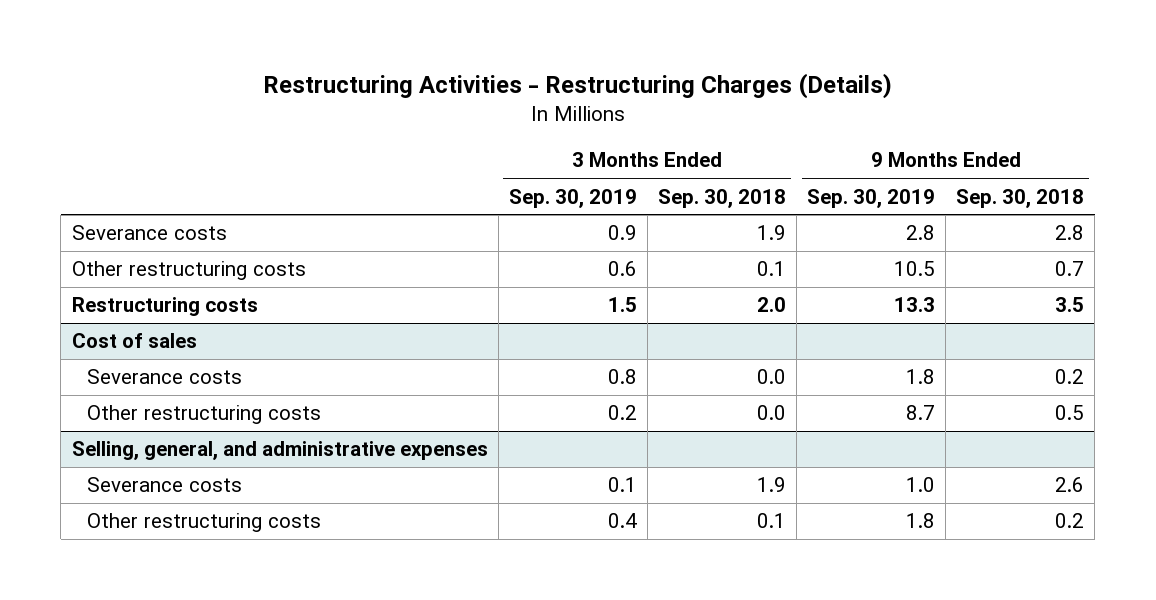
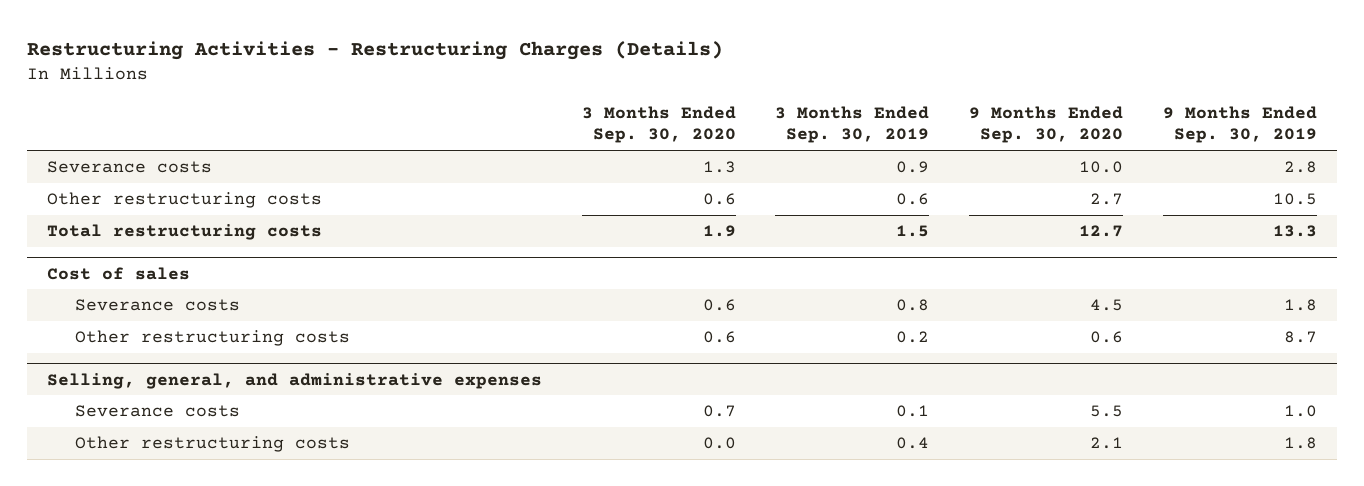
- | 3 Months Ended Sep. 30, 2019 | 3 Months Ended Sep. 30, 2018 | 9 Months Ended Sep. 30, 2019 | 9 Months Ended Sep. 30, 2018
+ | 3 Months Ended Sep. 30, 2020 | 3 Months Ended Sep. 30, 2019 | 9 Months Ended Sep. 30, 2020 | 9 Months Ended Sep. 30, 2019
- Restructuring costs | 1.5 | 2.0 | 13.3 | 3.5
+ Total restructuring costs | 1.9 | 1.5 | 12.7 | 13.3

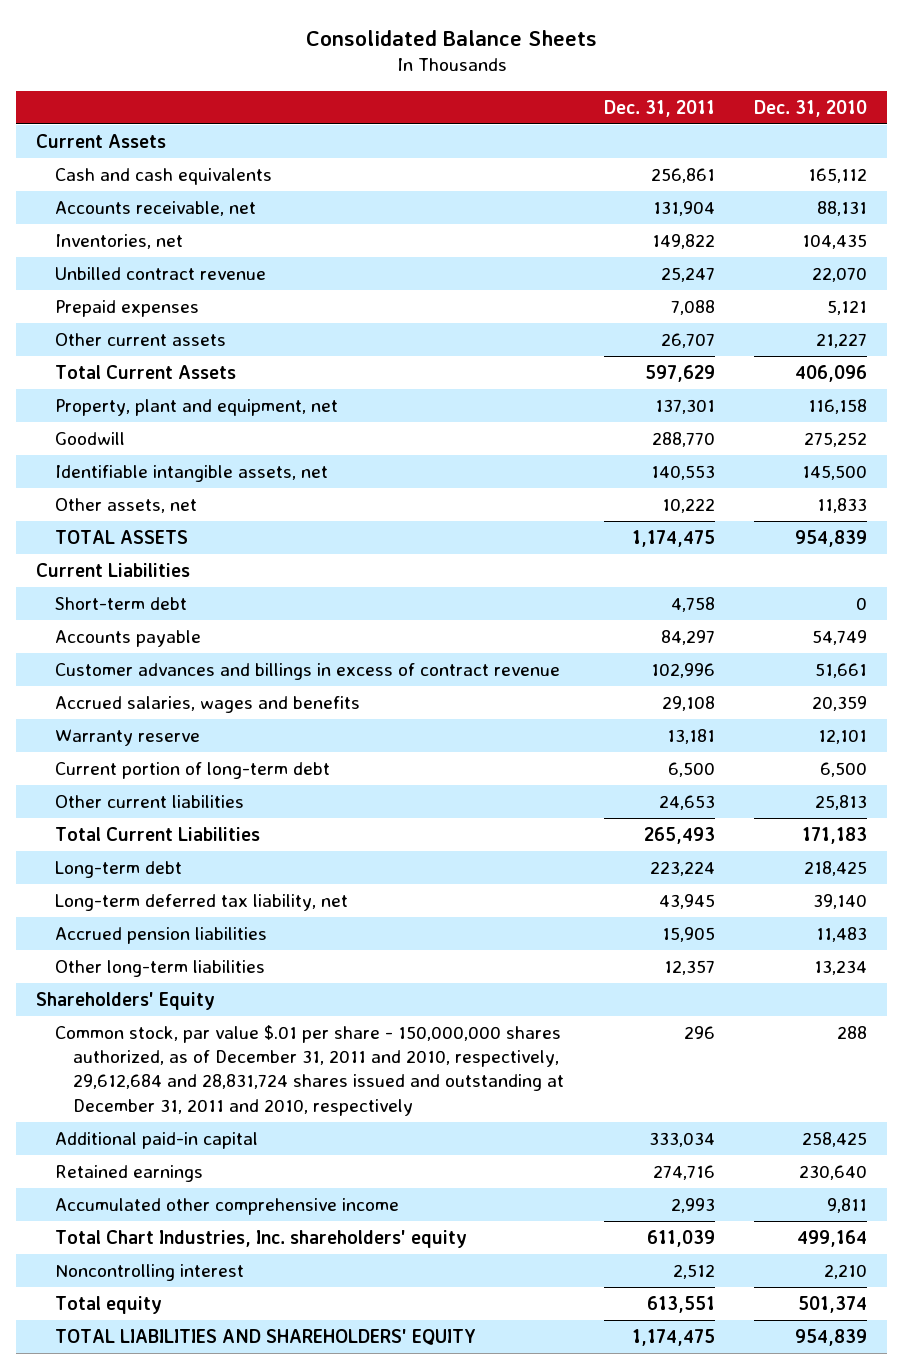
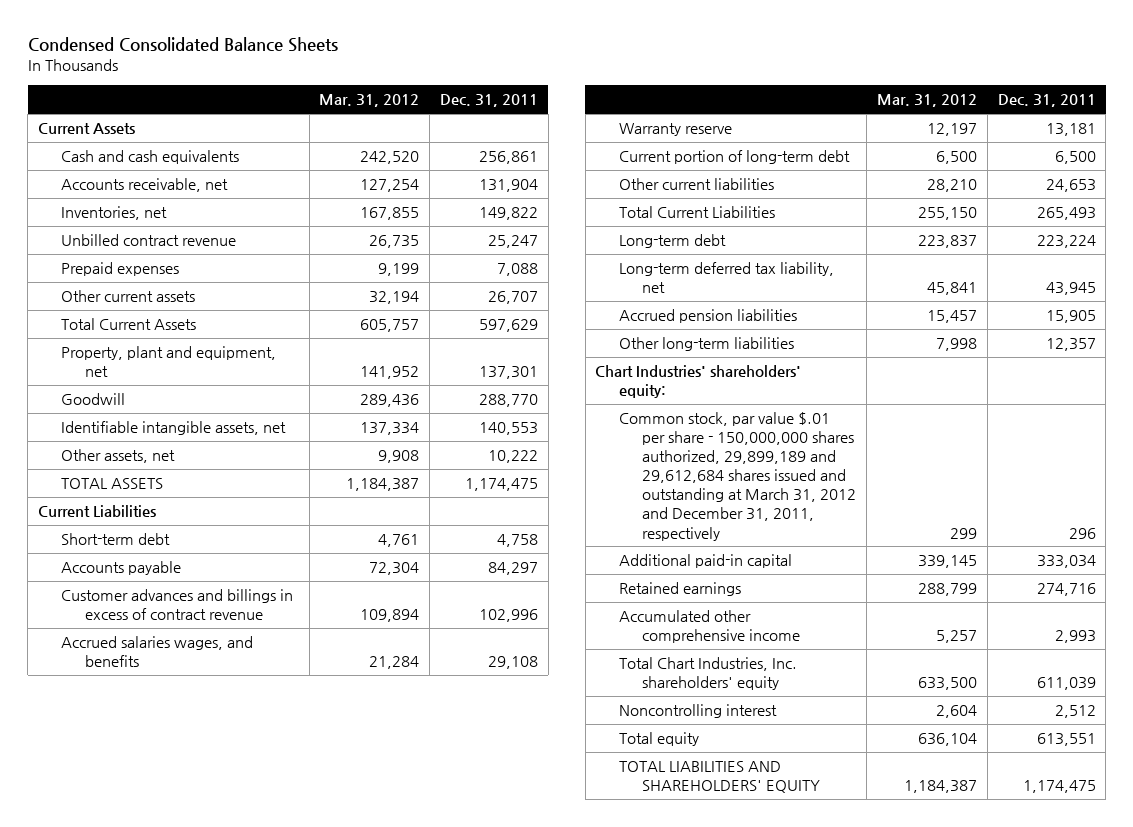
- Consolidated Balance Sheets
+ Condensed Consolidated Balance Sheets
- | Dec. 31, 2011 | Dec. 31, 2010
+ | Mar. 31, 2012 | Dec. 31, 2011
- Accrued salaries, wages and benefits | 29,108 | 20,359
+ Accrued salaries wages, and benefits | 21,284 | 29,108
- Shareholders' Equity
- Common stock, par value $.01 per share - 150,000,000 shares authorized, as of December 31, 2011 and 2010, respectively, 29,612,684 and 28,831,724 shares issued and outstanding at December 31, 2011 and 2010, respectively | 296 | 288
+ Chart Industries' shareholders' equity:
+ Common stock, par value $.01 per share - 150,000,000 shares authorized, 29,899,189 and 29,612,684 shares issued and outstanding at March 31, 2012 and December 31, 2011, respectively | 299 | 296

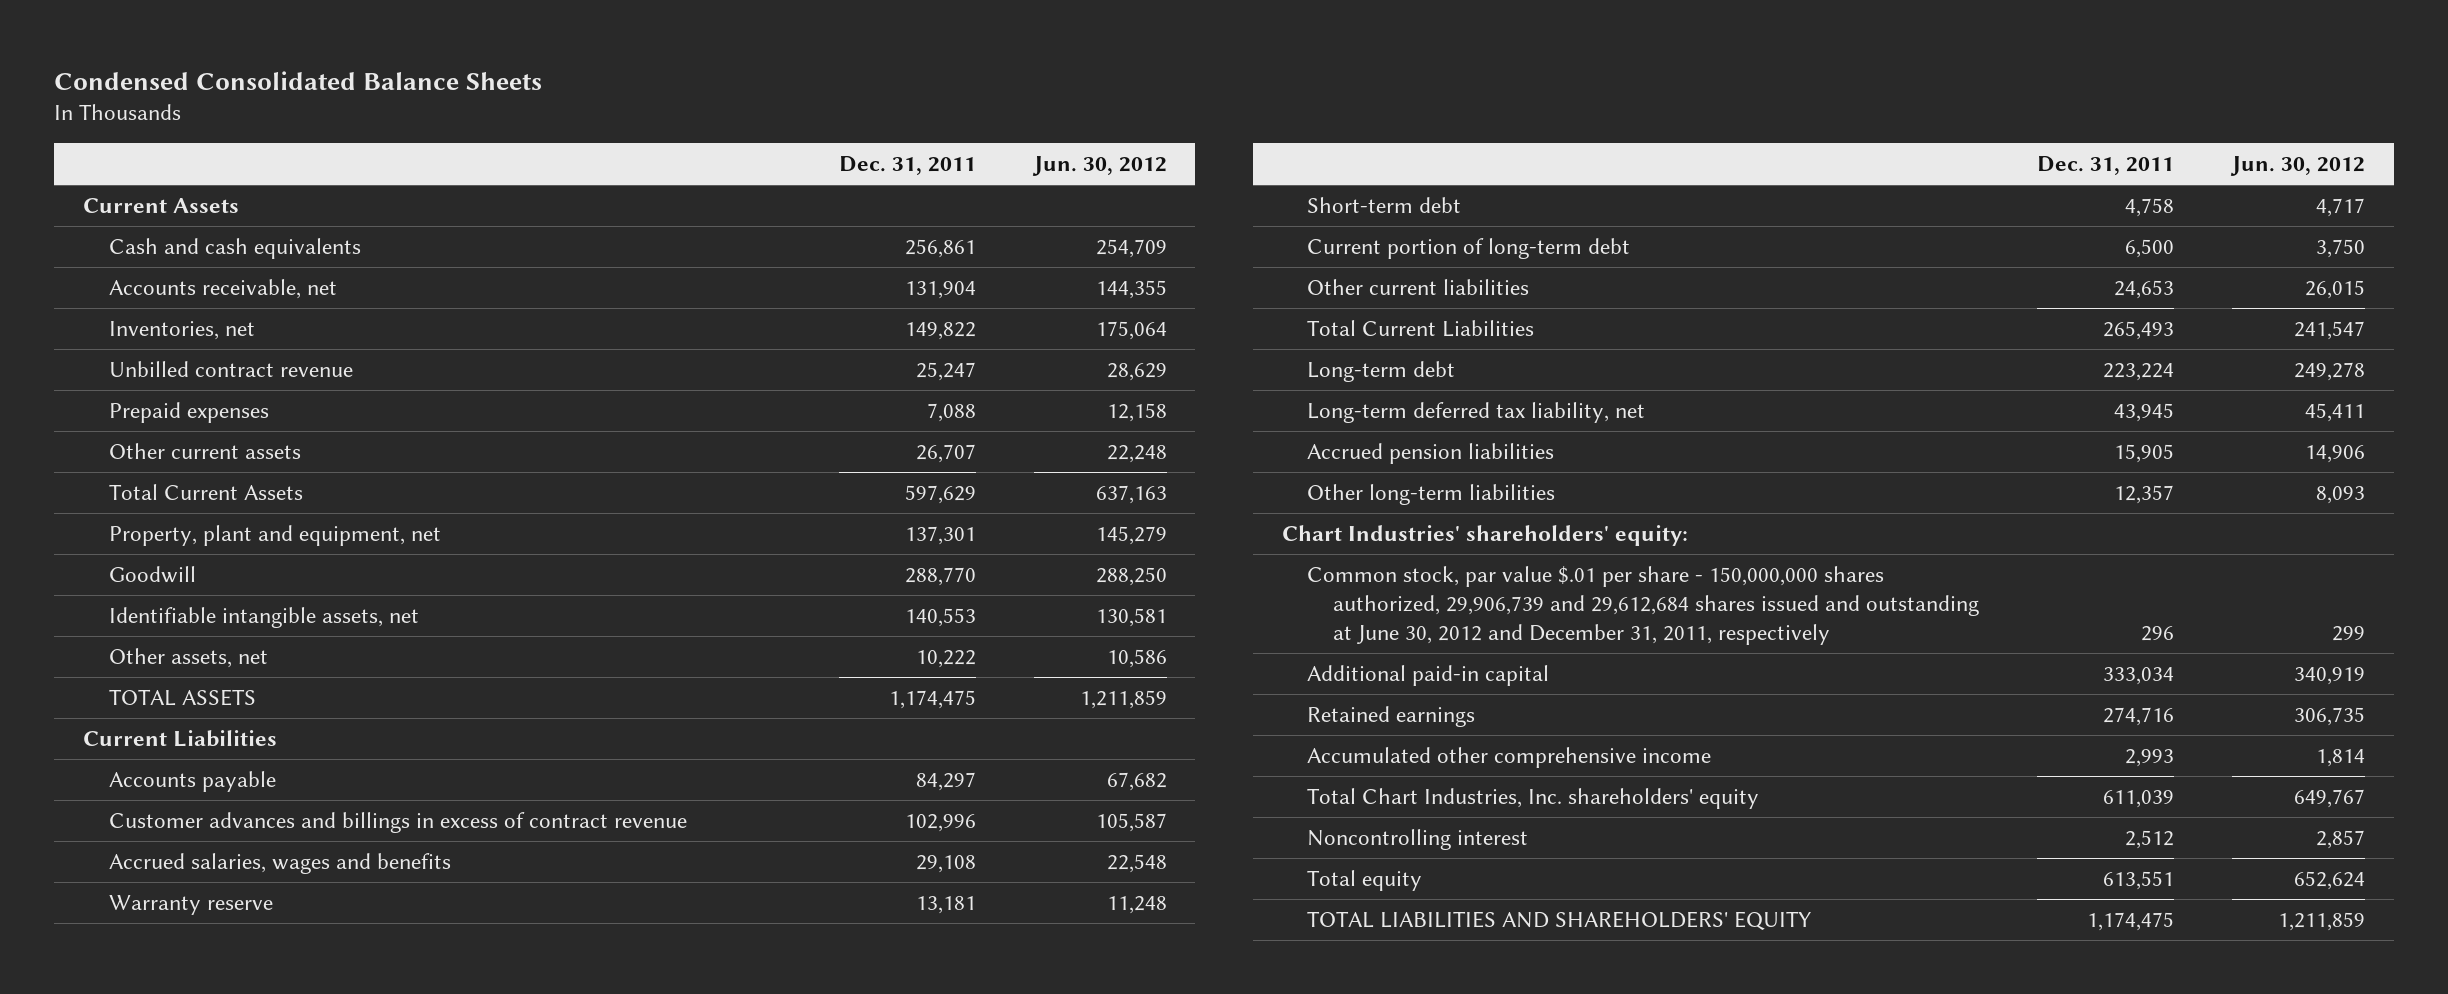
- | Mar. 31, 2012 | Dec. 31, 2011
+ | Dec. 31, 2011 | Jun. 30, 2012
- Accrued salaries wages, and benefits | 21,284 | 29,108
+ Accrued salaries, wages and benefits | 29,108 | 22,548
moved down: Short-term debt | 4,758 | 4,717
- Common stock, par value $.01 per share - 150,000,000 shares authorized, 29,899,189 and 29,612,684 shares issued and outstanding at March 31, 2012 and December 31, 2011, respectively | 299 | 296
+ Common stock, par value $.01 per share - 150,000,000 shares authorized, 29,906,739 and 29,612,684 shares issued and outstanding at June 30, 2012 and December 31, 2011, respectively | 296 | 299

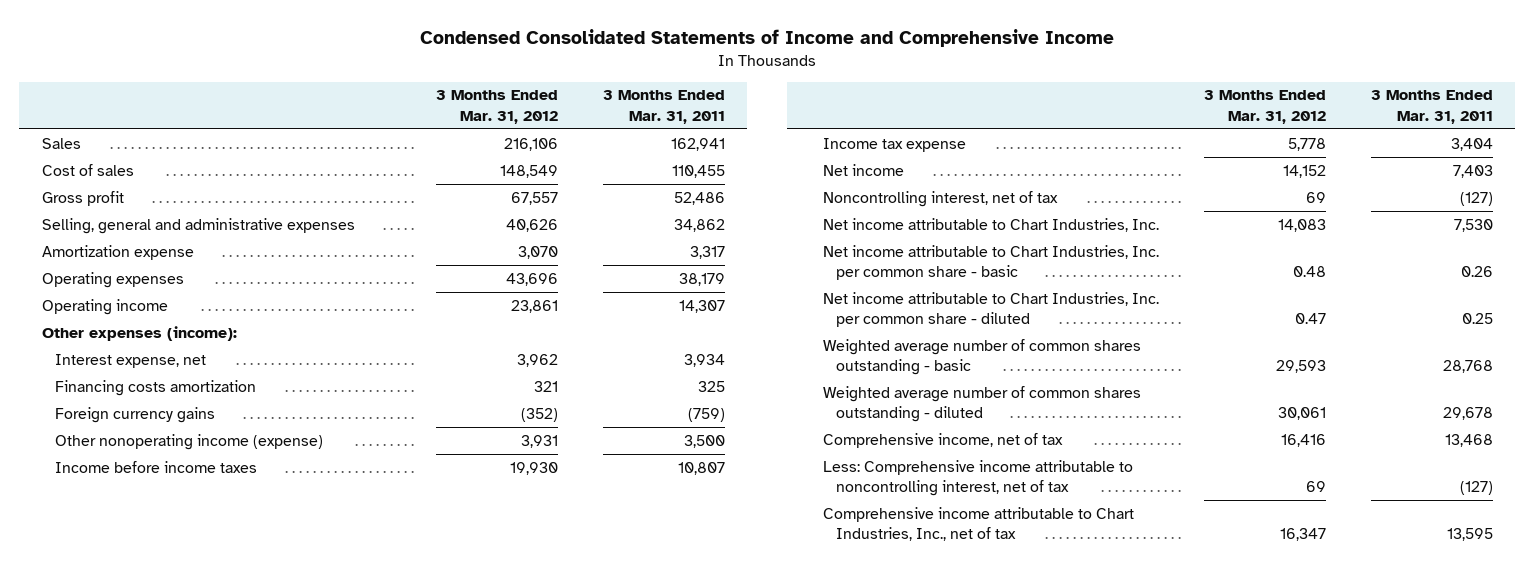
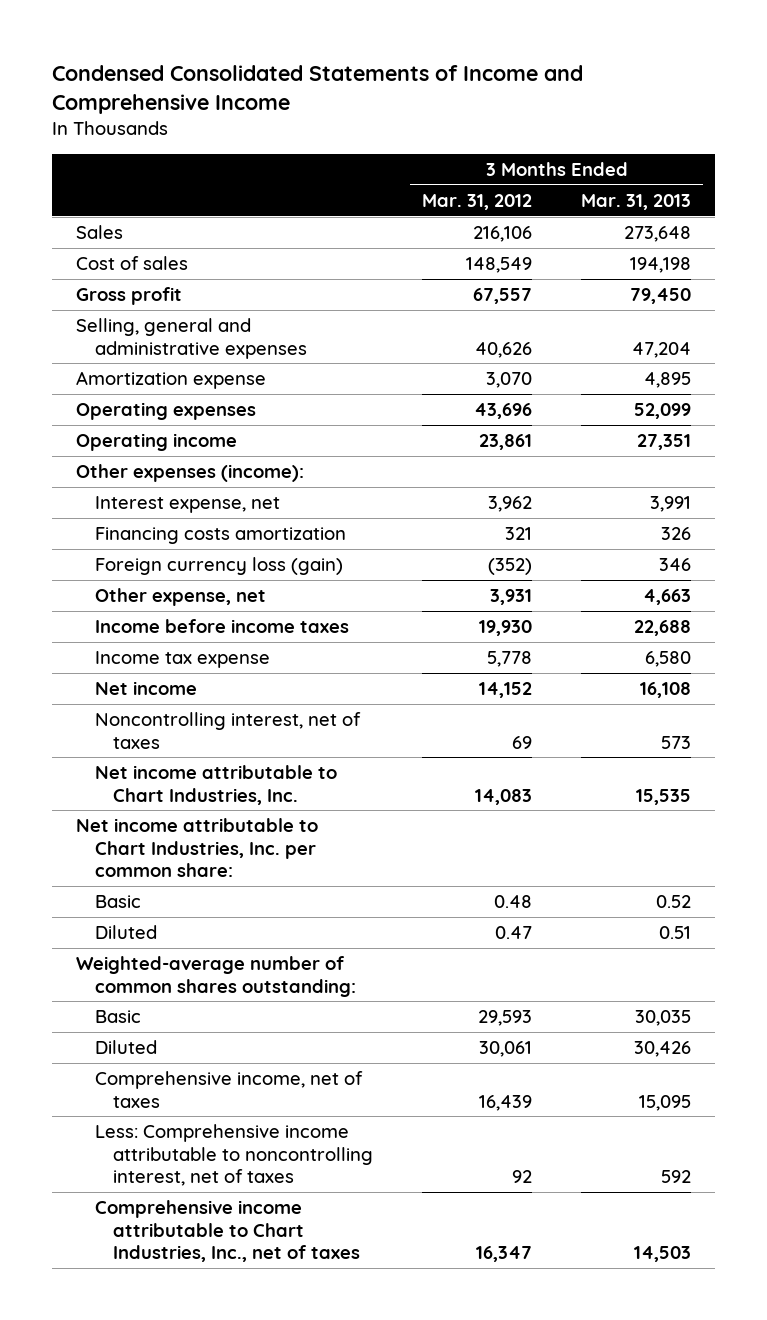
- | 3 Months Ended Mar. 31, 2012 | 3 Months Ended Mar. 31, 2011
+ | 3 Months Ended Mar. 31, 2012 | 3 Months Ended Mar. 31, 2013
- Foreign currency gains | (352) | (759)
- Other nonoperating income (expense) | 3,931 | 3,500
+ Foreign currency loss (gain) | (352) | 346
+ Other expense, net | 3,931 | 4,663
- Noncontrolling interest, net of tax | 69 | (127)
+ Noncontrolling interest, net of taxes | 69 | 573
- Net income attributable to Chart Industries, Inc. per common share - basic | 0.48 | 0.26
- Net income attributable to Chart Industries, Inc. per common share - diluted | 0.47 | 0.25
- Weighted average number of common shares outstanding - basic | 29,593 | 28,768
- Weighted average number of common shares outstanding - diluted | 30,061 | 29,678
- Comprehensive income, net of tax | 16,416 | 13,468
- Less: Comprehensive income attributable to noncontrolling interest, net of tax | 69 | (127)
- Comprehensive income attributable to Chart Industries, Inc., net of tax | 16,347 | 13,595
+ Net income attributable to Chart Industries, Inc. per common share:
+ Basic | 0.48 | 0.52
+ Diluted | 0.47 | 0.51
+ Weighted-average number of common shares outstanding:
+ Basic | 29,593 | 30,035
+ Diluted | 30,061 | 30,426
+ Comprehensive income, net of taxes | 16,439 | 15,095
+ Less: Comprehensive income attributable to noncontrolling interest, net of taxes | 92 | 592
+ Comprehensive income attributable to Chart Industries, Inc., net of taxes | 16,347 | 14,503

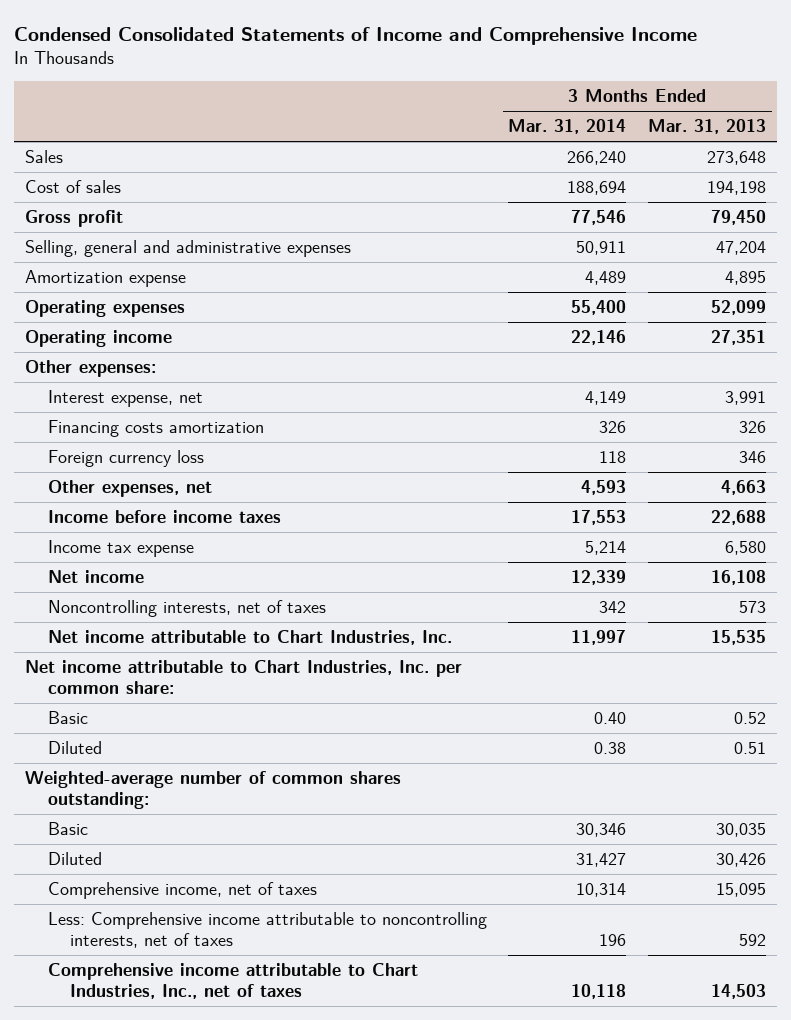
- | 3 Months Ended Mar. 31, 2012 | 3 Months Ended Mar. 31, 2013
+ | 3 Months Ended Mar. 31, 2014 | 3 Months Ended Mar. 31, 2013
- Other expenses (income):
+ Other expenses:
- Foreign currency loss (gain) | (352) | 346
- Other expense, net | 3,931 | 4,663
+ Foreign currency loss | 118 | 346
+ Other expenses, net | 4,593 | 4,663
- Noncontrolling interest, net of taxes | 69 | 573
+ Noncontrolling interests, net of taxes | 342 | 573
- Less: Comprehensive income attributable to noncontrolling interest, net of taxes | 92 | 592
+ Less: Comprehensive income attributable to noncontrolling interests, net of taxes | 196 | 592

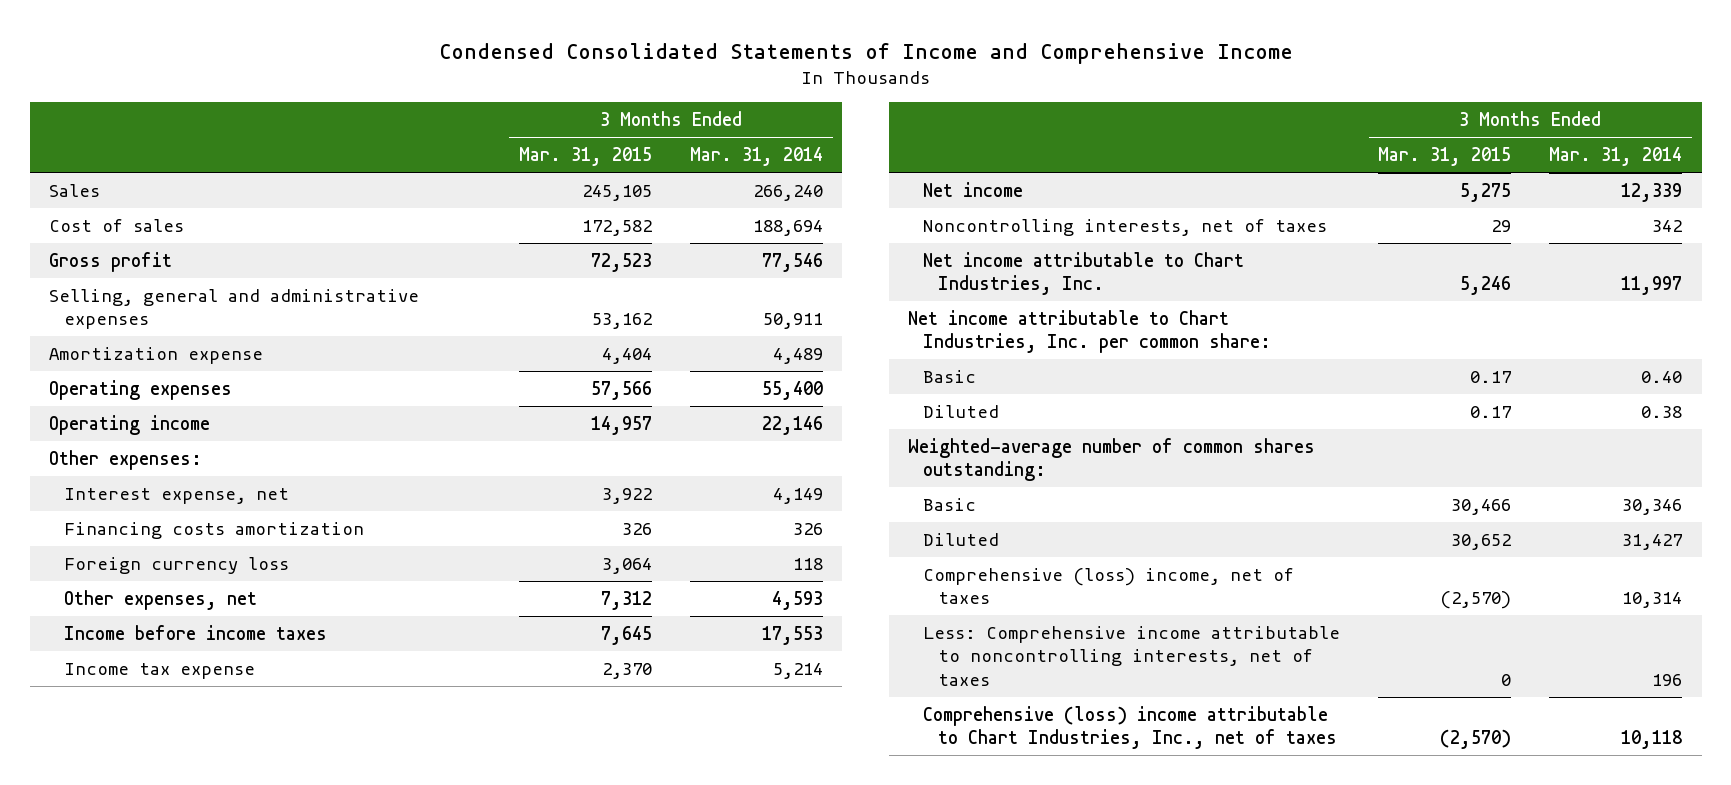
- | 3 Months Ended Mar. 31, 2014 | 3 Months Ended Mar. 31, 2013
+ | 3 Months Ended Mar. 31, 2015 | 3 Months Ended Mar. 31, 2014
- Comprehensive income, net of taxes | 10,314 | 15,095
+ Comprehensive (loss) income, net of taxes | (2,570) | 10,314
- Comprehensive income attributable to Chart Industries, Inc., net of taxes | 10,118 | 14,503
+ Comprehensive (loss) income attributable to Chart Industries, Inc., net of taxes | (2,570) | 10,118

